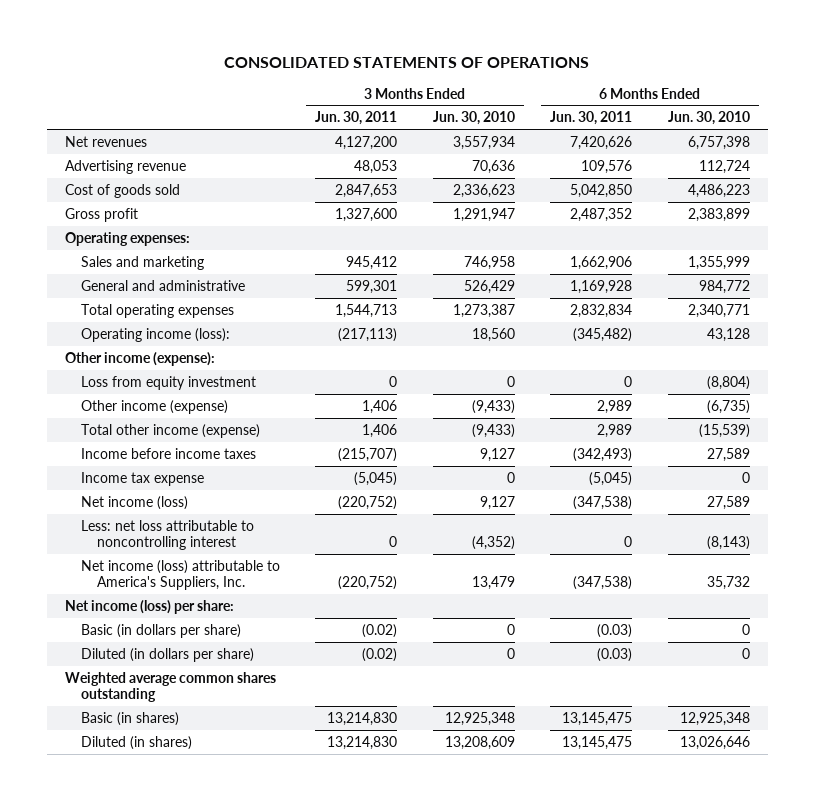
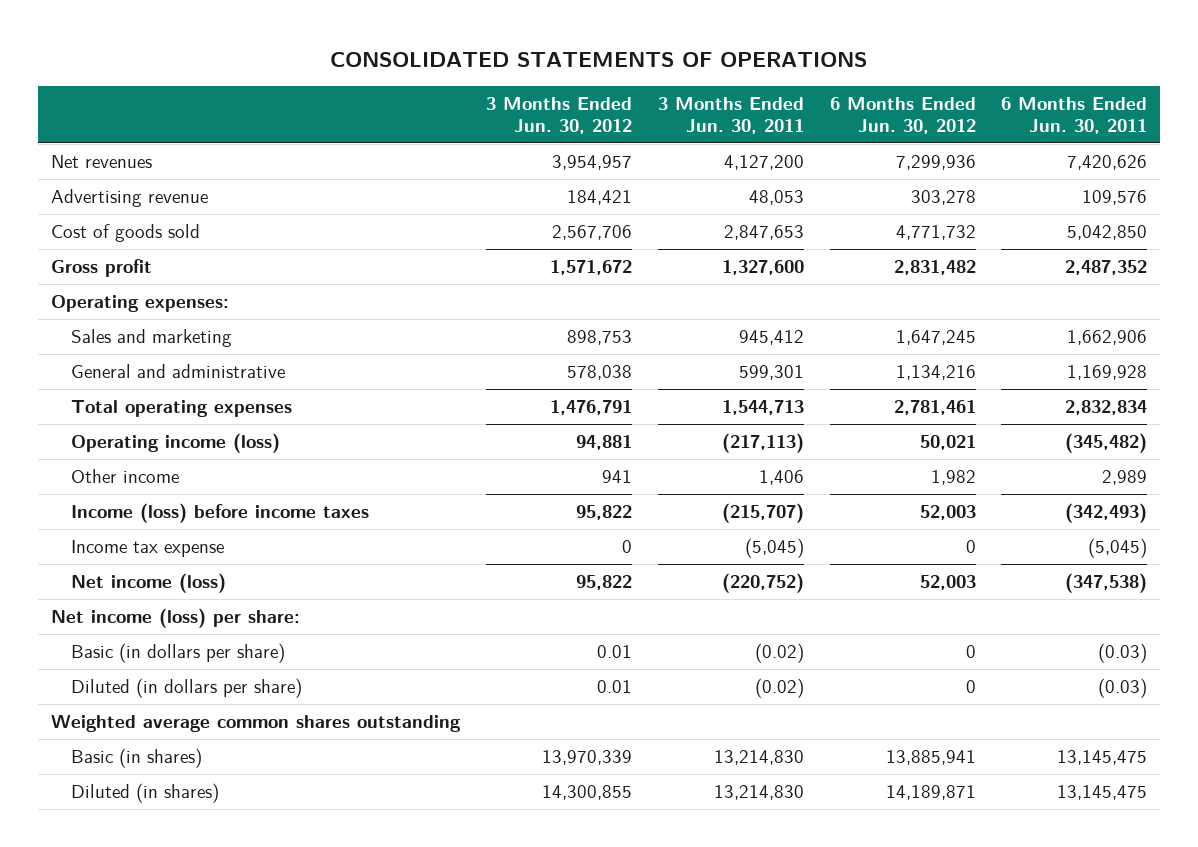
- | 3 Months Ended Jun. 30, 2011 | 3 Months Ended Jun. 30, 2010 | 6 Months Ended Jun. 30, 2011 | 6 Months Ended Jun. 30, 2010
+ | 3 Months Ended Jun. 30, 2012 | 3 Months Ended Jun. 30, 2011 | 6 Months Ended Jun. 30, 2012 | 6 Months Ended Jun. 30, 2011
- Operating income (loss): | (217,113) | 18,560 | (345,482) | 43,128
- Other income (expense):
- Loss from equity investment | 0 | 0 | 0 | (8,804)
- Other income (expense) | 1,406 | (9,433) | 2,989 | (6,735)
- Total other income (expense) | 1,406 | (9,433) | 2,989 | (15,539)
- Income before income taxes | (215,707) | 9,127 | (342,493) | 27,589
+ Operating income (loss) | 94,881 | (217,113) | 50,021 | (345,482)
+ Other income | 941 | 1,406 | 1,982 | 2,989
+ Income (loss) before income taxes | 95,822 | (215,707) | 52,003 | (342,493)
- Less: net loss attributable to noncontrolling interest | 0 | (4,352) | 0 | (8,143)
- Net income (loss) attributable to America's Suppliers, Inc. | (220,752) | 13,479 | (347,538) | 35,732

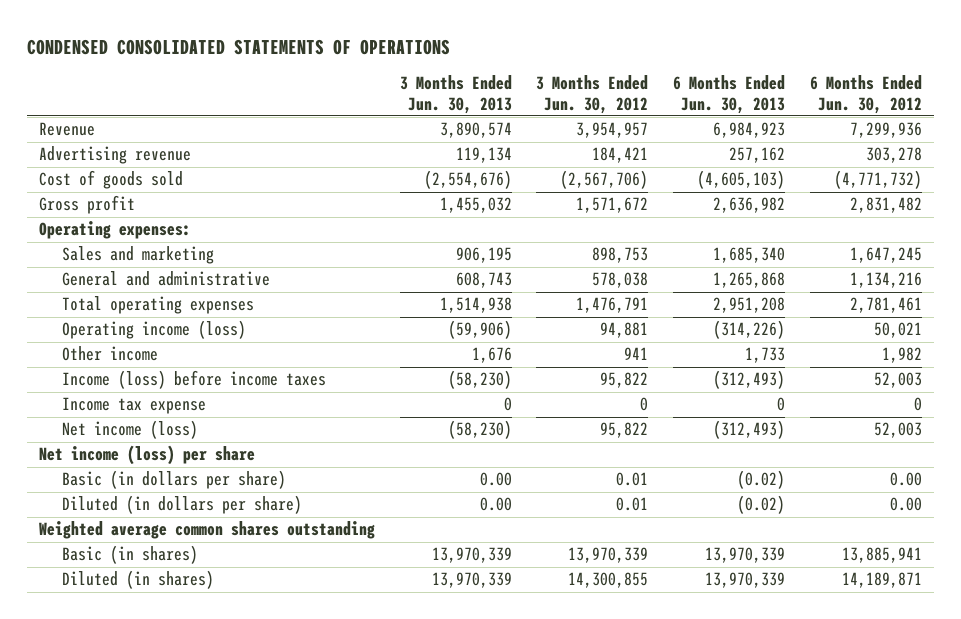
- CONSOLIDATED STATEMENTS OF OPERATIONS
+ CONDENSED CONSOLIDATED STATEMENTS OF OPERATIONS
- | 3 Months Ended Jun. 30, 2012 | 3 Months Ended Jun. 30, 2011 | 6 Months Ended Jun. 30, 2012 | 6 Months Ended Jun. 30, 2011
+ | 3 Months Ended Jun. 30, 2013 | 3 Months Ended Jun. 30, 2012 | 6 Months Ended Jun. 30, 2013 | 6 Months Ended Jun. 30, 2012
- Net revenues | 3,954,957 | 4,127,200 | 7,299,936 | 7,420,626
+ Revenue | 3,890,574 | 3,954,957 | 6,984,923 | 7,299,936
- Cost of goods sold | 2,567,706 | 2,847,653 | 4,771,732 | 5,042,850
+ Cost of goods sold | (2,554,676) | (2,567,706) | (4,605,103) | (4,771,732)
- Net income (loss) per share:
- Basic (in dollars per share) | 0.01 | (0.02) | 0 | (0.03)
- Diluted (in dollars per share) | 0.01 | (0.02) | 0 | (0.03)
+ Net income (loss) per share
+ Basic (in dollars per share) | 0.00 | 0.01 | (0.02) | 0.00
+ Diluted (in dollars per share) | 0.00 | 0.01 | (0.02) | 0.00

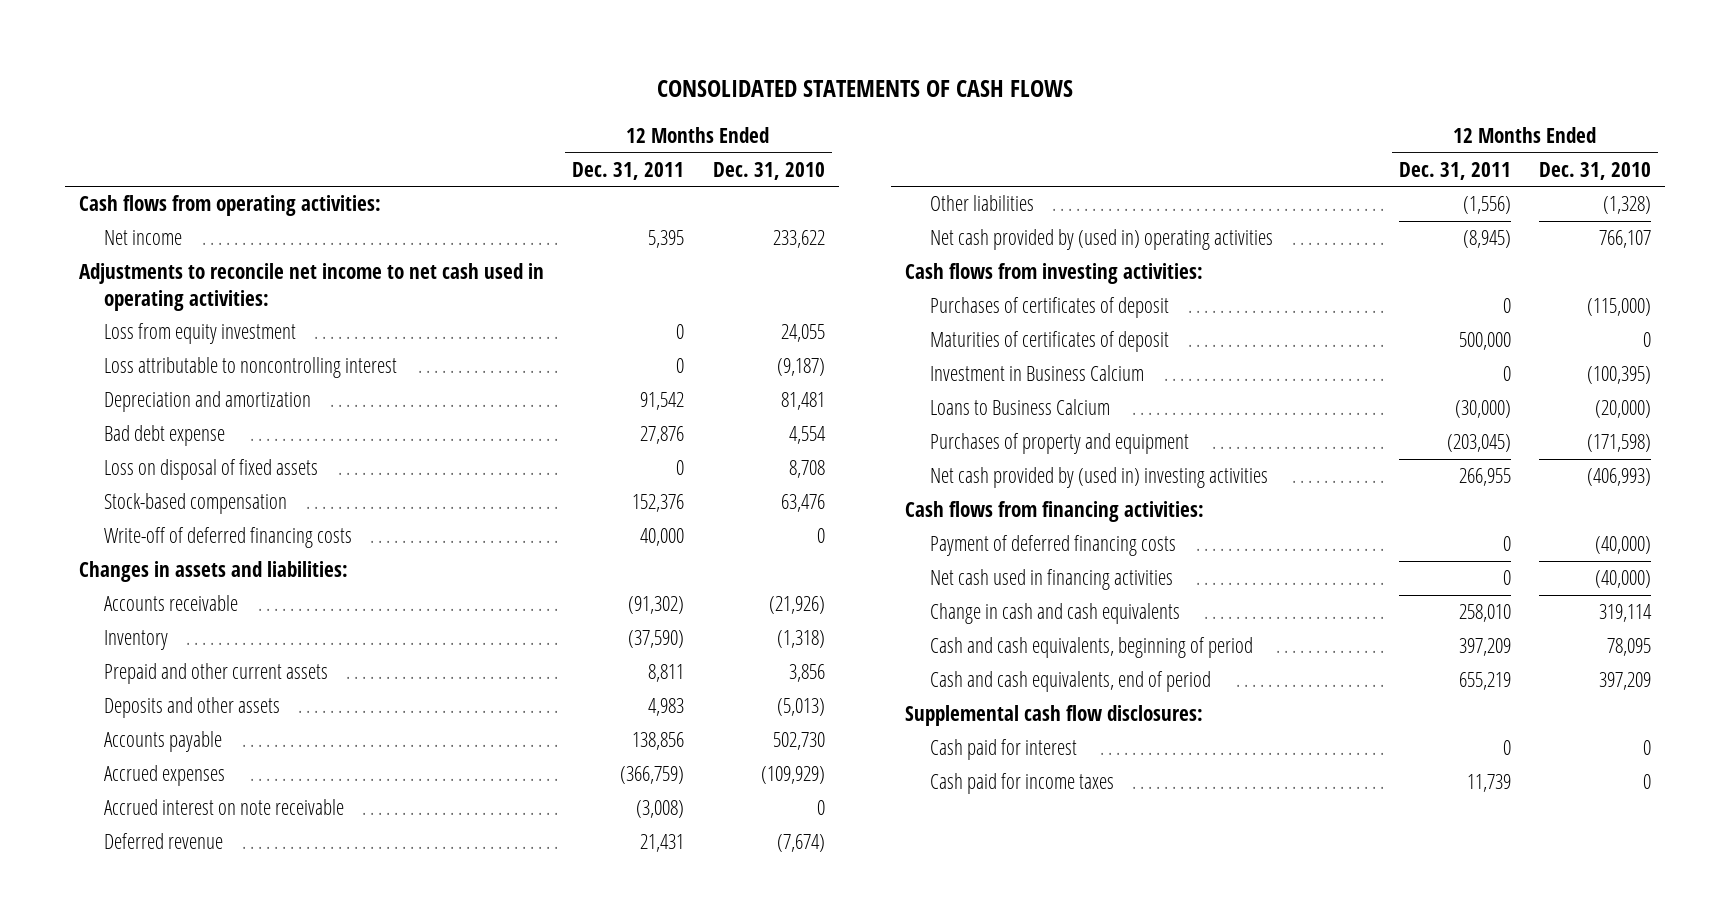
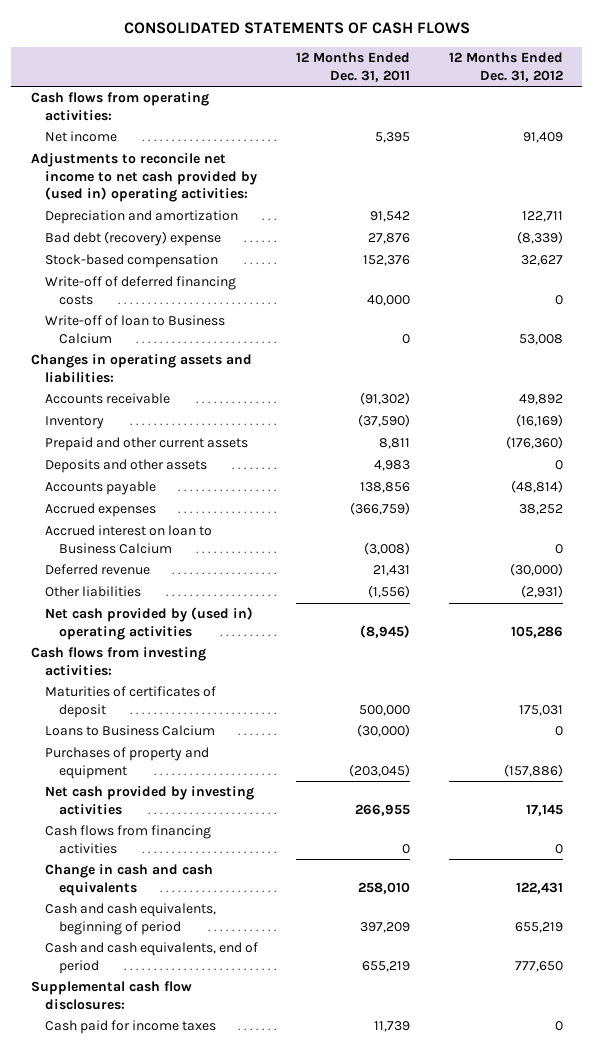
- | 12 Months Ended Dec. 31, 2011 | 12 Months Ended Dec. 31, 2010
+ | 12 Months Ended Dec. 31, 2011 | 12 Months Ended Dec. 31, 2012
- Adjustments to reconcile net income to net cash used in operating activities:
- Loss from equity investment | 0 | 24,055
- Loss attributable to noncontrolling interest | 0 | (9,187)
+ Adjustments to reconcile net income to net cash provided by (used in) operating activities:
- Bad debt expense | 27,876 | 4,554
- Loss on disposal of fixed assets | 0 | 8,708
+ Bad debt (recovery) expense | 27,876 | (8,339)
- Changes in assets and liabilities:
+ Write-off of loan to Business Calcium | 0 | 53,008
+ Changes in operating assets and liabilities:
- Accrued interest on note receivable | (3,008) | 0
+ Accrued interest on loan to Business Calcium | (3,008) | 0
- Purchases of certificates of deposit | 0 | (115,000)
- Investment in Business Calcium | 0 | (100,395)
- Net cash provided by (used in) investing activities | 266,955 | (406,993)
- Cash flows from financing activities:
- Payment of deferred financing costs | 0 | (40,000)
- Net cash used in financing activities | 0 | (40,000)
+ Net cash provided by investing activities | 266,955 | 17,145
+ Cash flows from financing activities | 0 | 0
- Cash paid for interest | 0 | 0

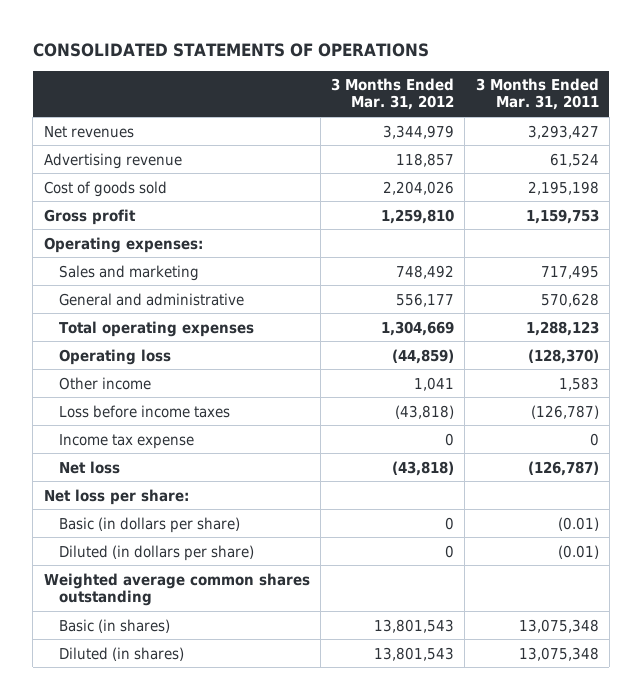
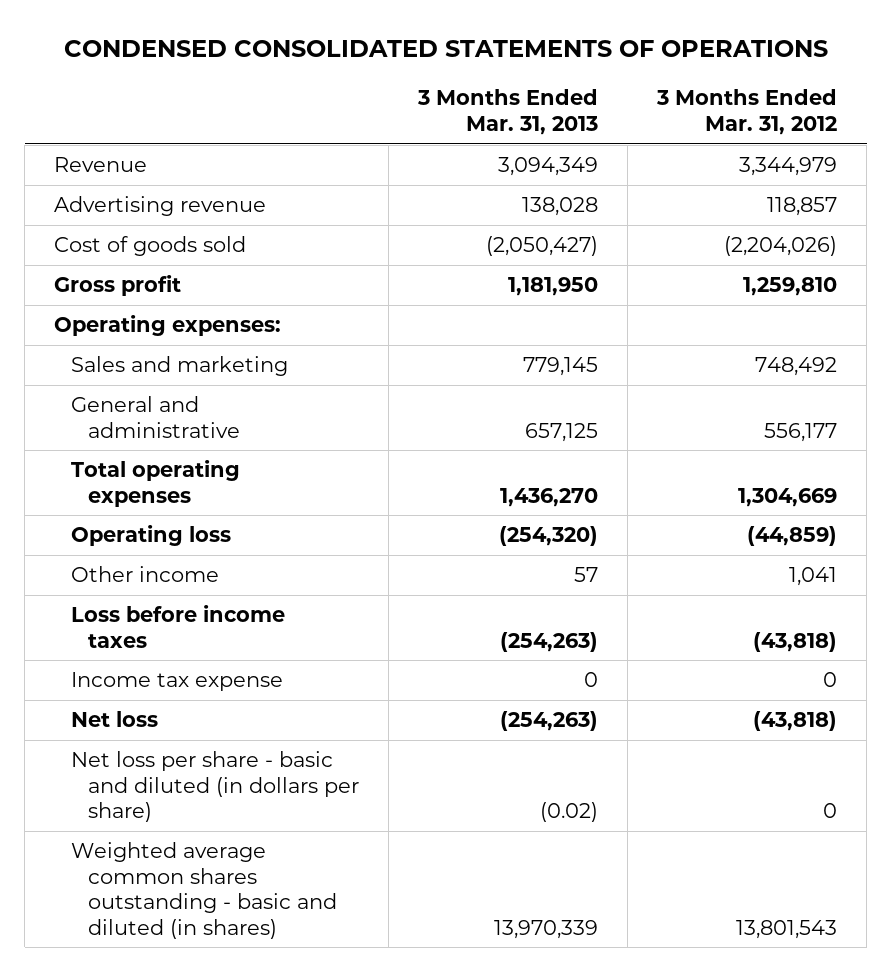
- CONSOLIDATED STATEMENTS OF OPERATIONS
+ CONDENSED CONSOLIDATED STATEMENTS OF OPERATIONS
- | 3 Months Ended Mar. 31, 2012 | 3 Months Ended Mar. 31, 2011
+ | 3 Months Ended Mar. 31, 2013 | 3 Months Ended Mar. 31, 2012
- Net revenues | 3,344,979 | 3,293,427
+ Revenue | 3,094,349 | 3,344,979
- Cost of goods sold | 2,204,026 | 2,195,198
+ Cost of goods sold | (2,050,427) | (2,204,026)
- Net loss per share:
- Basic (in dollars per share) | 0 | (0.01)
- Diluted (in dollars per share) | 0 | (0.01)
- Weighted average common shares outstanding
- Basic (in shares) | 13,801,543 | 13,075,348
- Diluted (in shares) | 13,801,543 | 13,075,348
+ Net loss per share - basic and diluted (in dollars per share) | (0.02) | 0
+ Weighted average common shares outstanding - basic and diluted (in shares) | 13,970,339 | 13,801,543

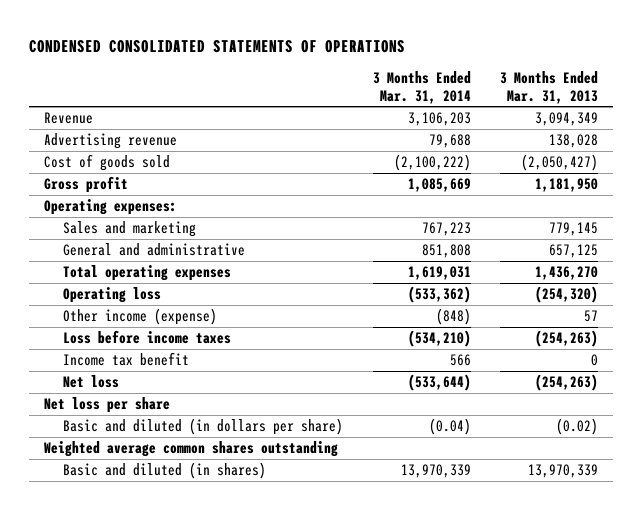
- | 3 Months Ended Mar. 31, 2013 | 3 Months Ended Mar. 31, 2012
+ | 3 Months Ended Mar. 31, 2014 | 3 Months Ended Mar. 31, 2013
- Other income | 57 | 1,041
+ Other income (expense) | (848) | 57
- Income tax expense | 0 | 0
+ Income tax benefit | 566 | 0
- Net loss per share - basic and diluted (in dollars per share) | (0.02) | 0
- Weighted average common shares outstanding - basic and diluted (in shares) | 13,970,339 | 13,801,543
+ Net loss per share
+ Basic and diluted (in dollars per share) | (0.04) | (0.02)
+ Weighted average common shares outstanding
+ Basic and diluted (in shares) | 13,970,339 | 13,970,339

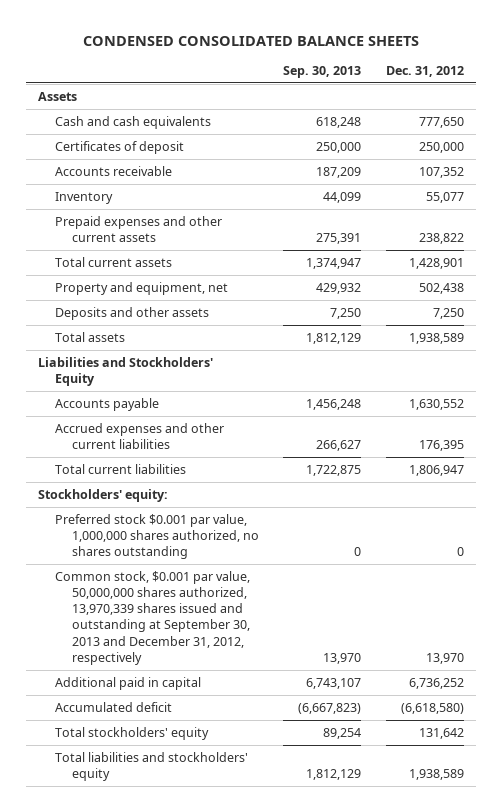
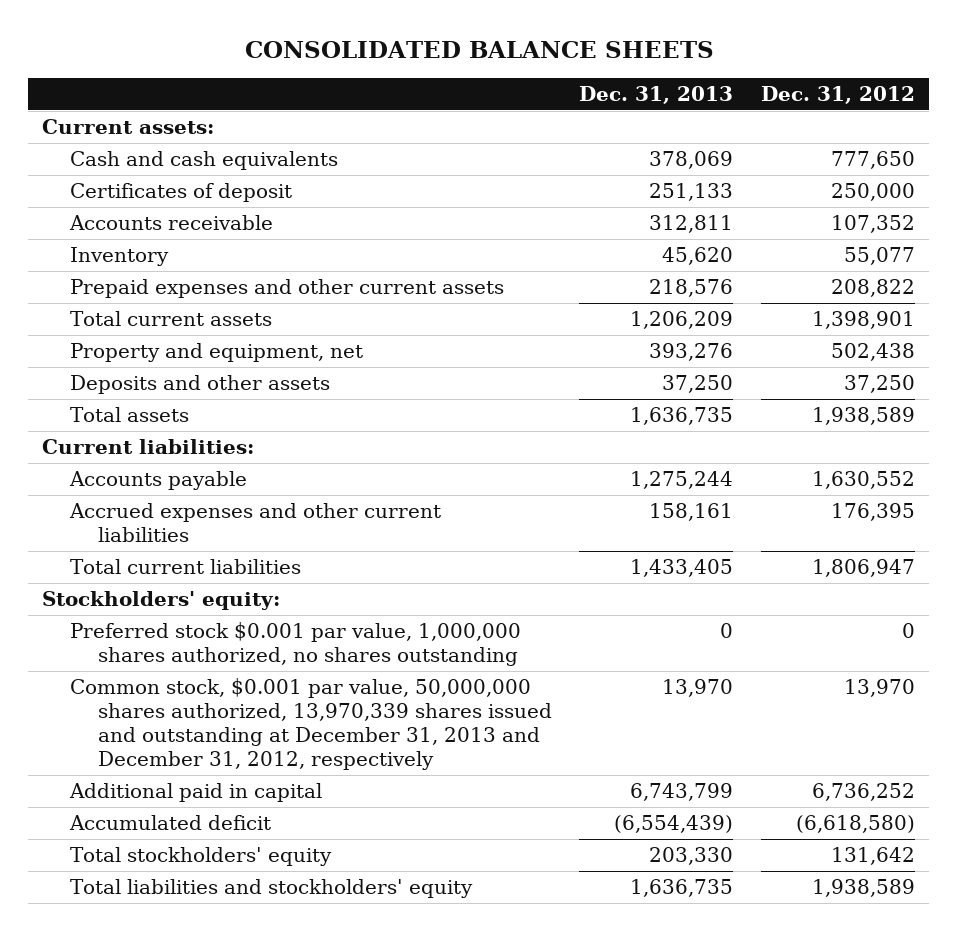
- CONDENSED CONSOLIDATED BALANCE SHEETS
+ CONSOLIDATED BALANCE SHEETS
- | Sep. 30, 2013 | Dec. 31, 2012
+ | Dec. 31, 2013 | Dec. 31, 2012
- Assets
+ Current assets:
- Prepaid expenses and other current assets | 275,391 | 238,822
- Total current assets | 1,374,947 | 1,428,901
+ Prepaid expenses and other current assets | 218,576 | 208,822
+ Total current assets | 1,206,209 | 1,398,901
- Deposits and other assets | 7,250 | 7,250
+ Deposits and other assets | 37,250 | 37,250
- Liabilities and Stockholders' Equity
+ Current liabilities:
- Common stock, $0.001 par value, 50,000,000 shares authorized, 13,970,339 shares issued and outstanding at September 30, 2013 and December 31, 2012, respectively | 13,970 | 13,970
+ Common stock, $0.001 par value, 50,000,000 shares authorized, 13,970,339 shares issued and outstanding at December 31, 2013 and December 31, 2012, respectively | 13,970 | 13,970

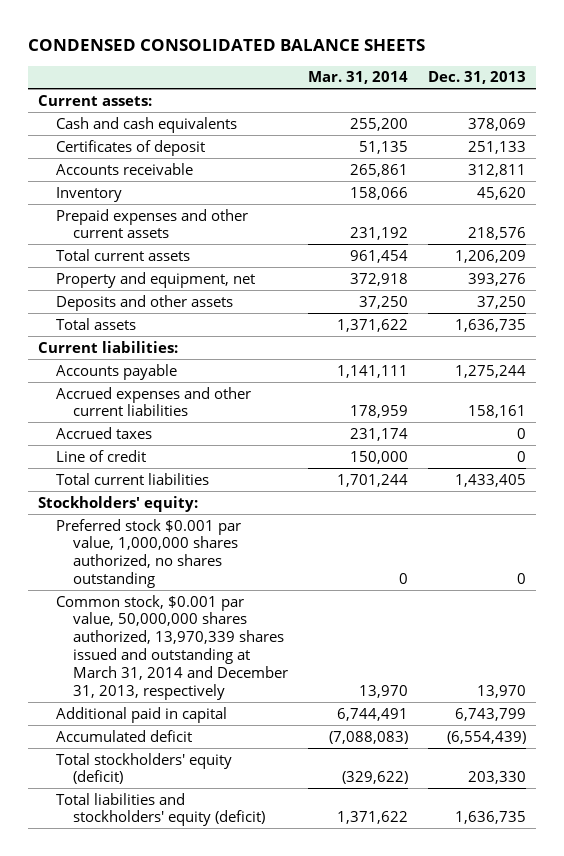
- CONSOLIDATED BALANCE SHEETS
+ CONDENSED CONSOLIDATED BALANCE SHEETS
- | Dec. 31, 2013 | Dec. 31, 2012
+ | Mar. 31, 2014 | Dec. 31, 2013
+ Accrued taxes | 231,174 | 0
+ Line of credit | 150,000 | 0
- Common stock, $0.001 par value, 50,000,000 shares authorized, 13,970,339 shares issued and outstanding at December 31, 2013 and December 31, 2012, respectively | 13,970 | 13,970
+ Common stock, $0.001 par value, 50,000,000 shares authorized, 13,970,339 shares issued and outstanding at March 31, 2014 and December 31, 2013, respectively | 13,970 | 13,970
- Total stockholders' equity | 203,330 | 131,642
- Total liabilities and stockholders' equity | 1,636,735 | 1,938,589
+ Total stockholders' equity (deficit) | (329,622) | 203,330
+ Total liabilities and stockholders' equity (deficit) | 1,371,622 | 1,636,735

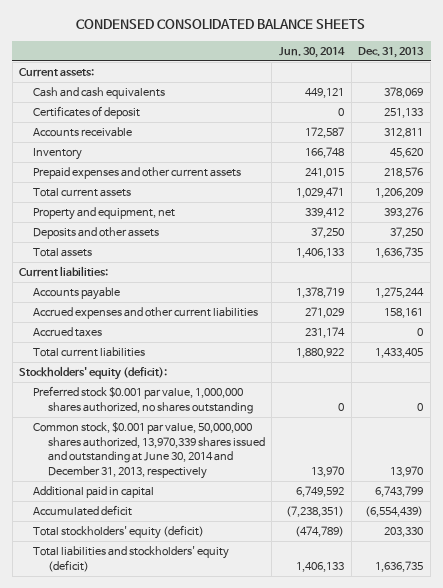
- | Mar. 31, 2014 | Dec. 31, 2013
+ | Jun. 30, 2014 | Dec. 31, 2013
- Line of credit | 150,000 | 0
- Stockholders' equity:
+ Stockholders' equity (deficit):
- Common stock, $0.001 par value, 50,000,000 shares authorized, 13,970,339 shares issued and outstanding at March 31, 2014 and December 31, 2013, respectively | 13,970 | 13,970
+ Common stock, $0.001 par value, 50,000,000 shares authorized, 13,970,339 shares issued and outstanding at June 30, 2014 and December 31, 2013, respectively | 13,970 | 13,970

